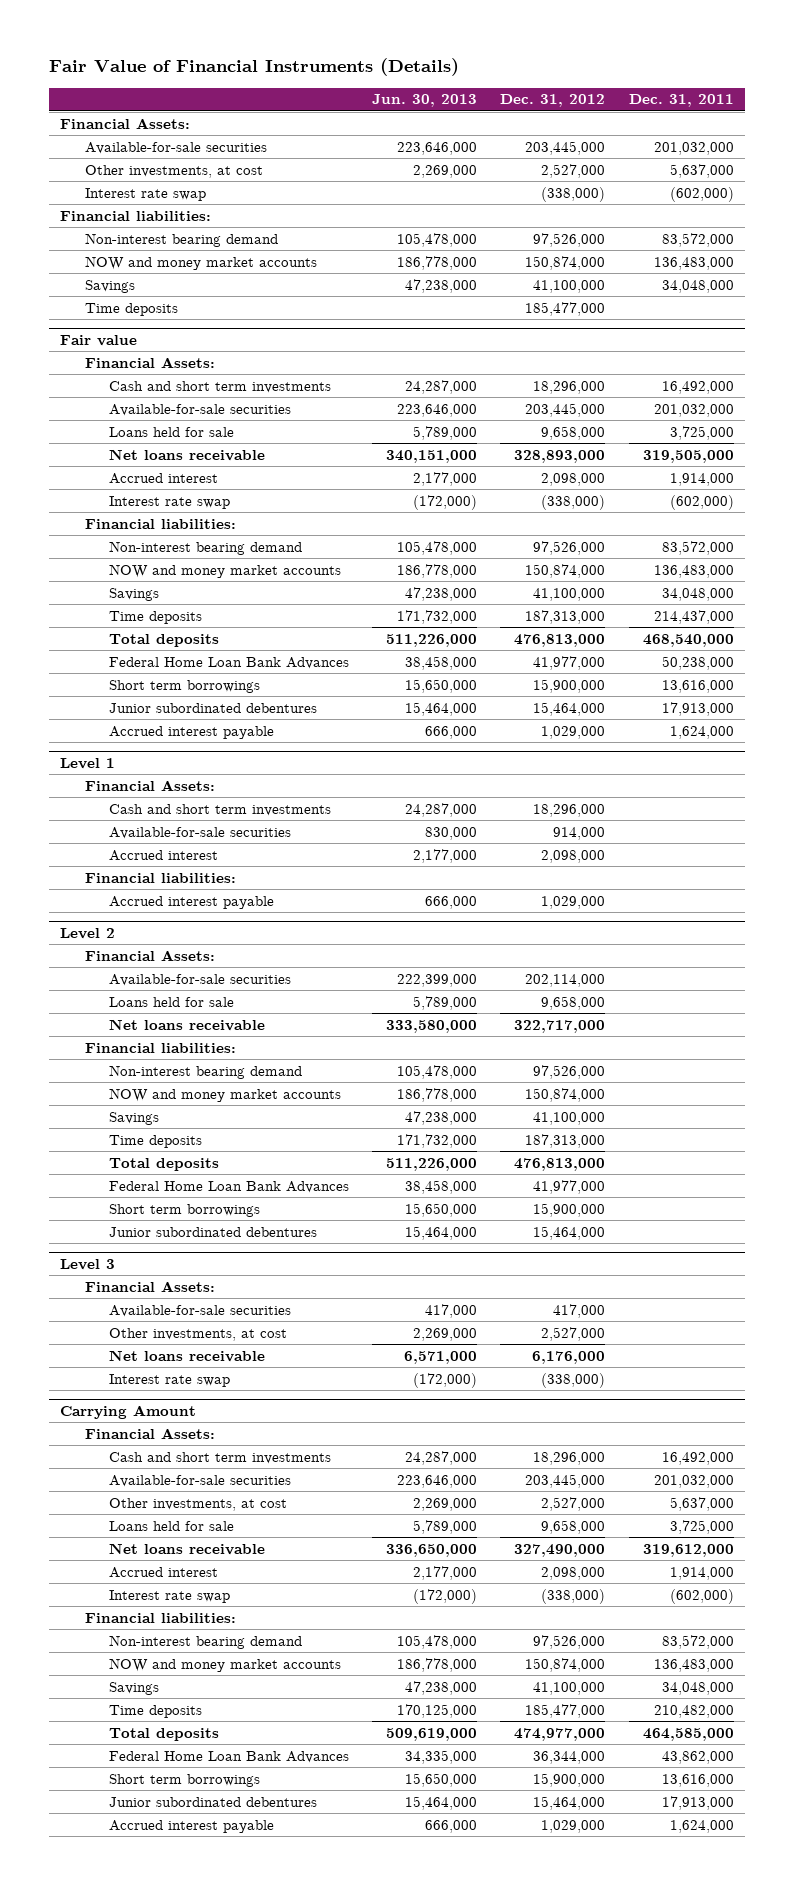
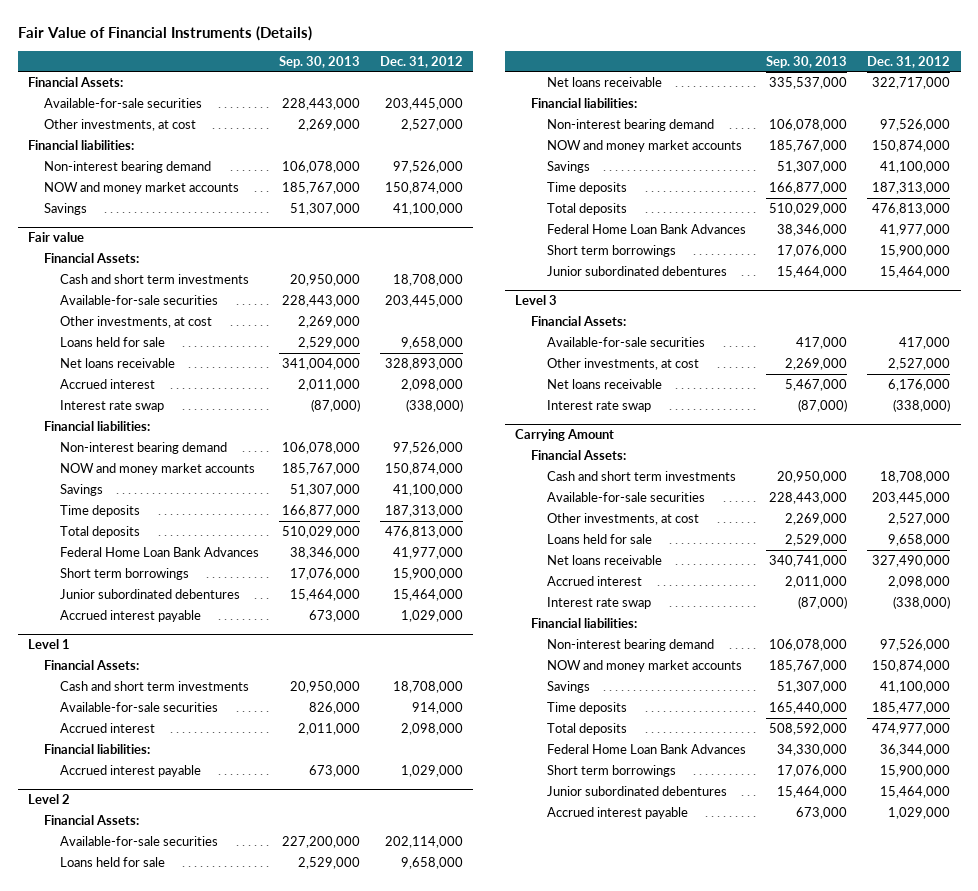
- | Jun. 30, 2013 | Dec. 31, 2012 | Dec. 31, 2011
+ | Sep. 30, 2013 | Dec. 31, 2012
- Interest rate swap | | (338,000) | (602,000)
- Time deposits | | 185,477,000 |
@ Fair value
- Cash and short term investments | 24,287,000 | 18,296,000 | 16,492,000
+ Cash and short term investments | 20,950,000 | 18,708,000
+ Other investments, at cost | 2,269,000 |
@ Level 1
- Cash and short term investments | 24,287,000 | 18,296,000 |
+ Cash and short term investments | 20,950,000 | 18,708,000
@ Carrying Amount
- Cash and short term investments | 24,287,000 | 18,296,000 | 16,492,000
+ Cash and short term investments | 20,950,000 | 18,708,000

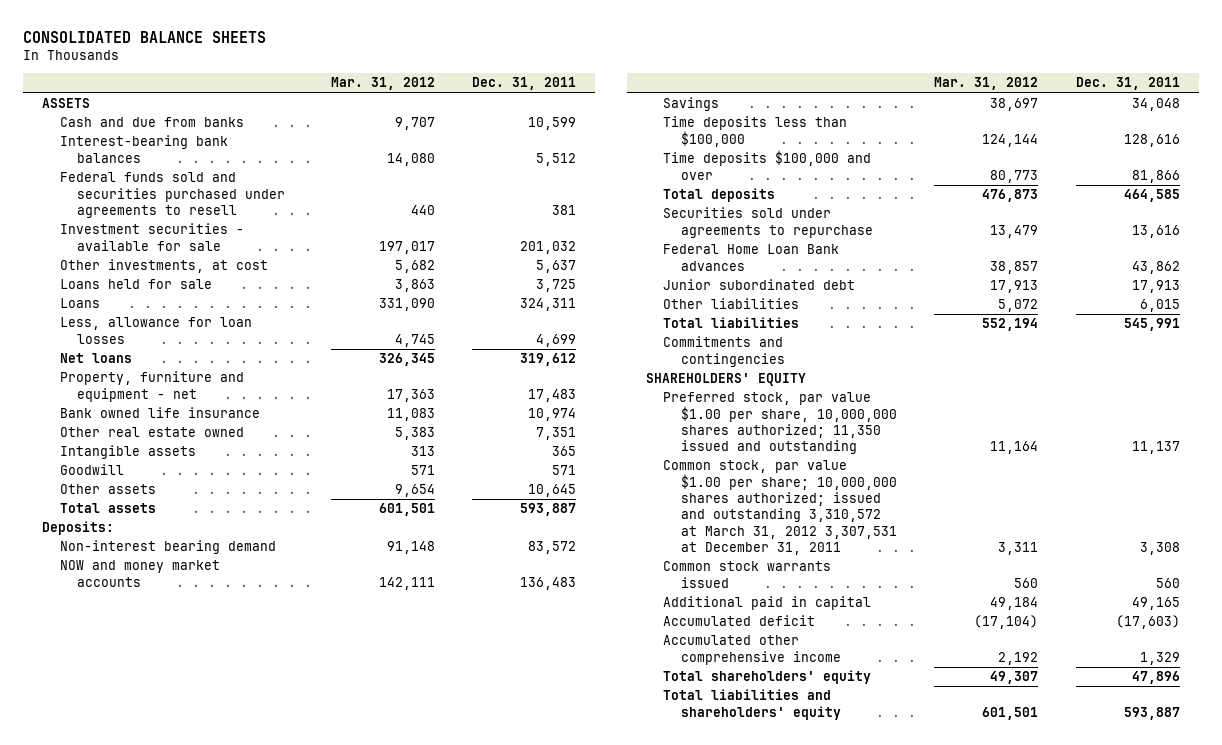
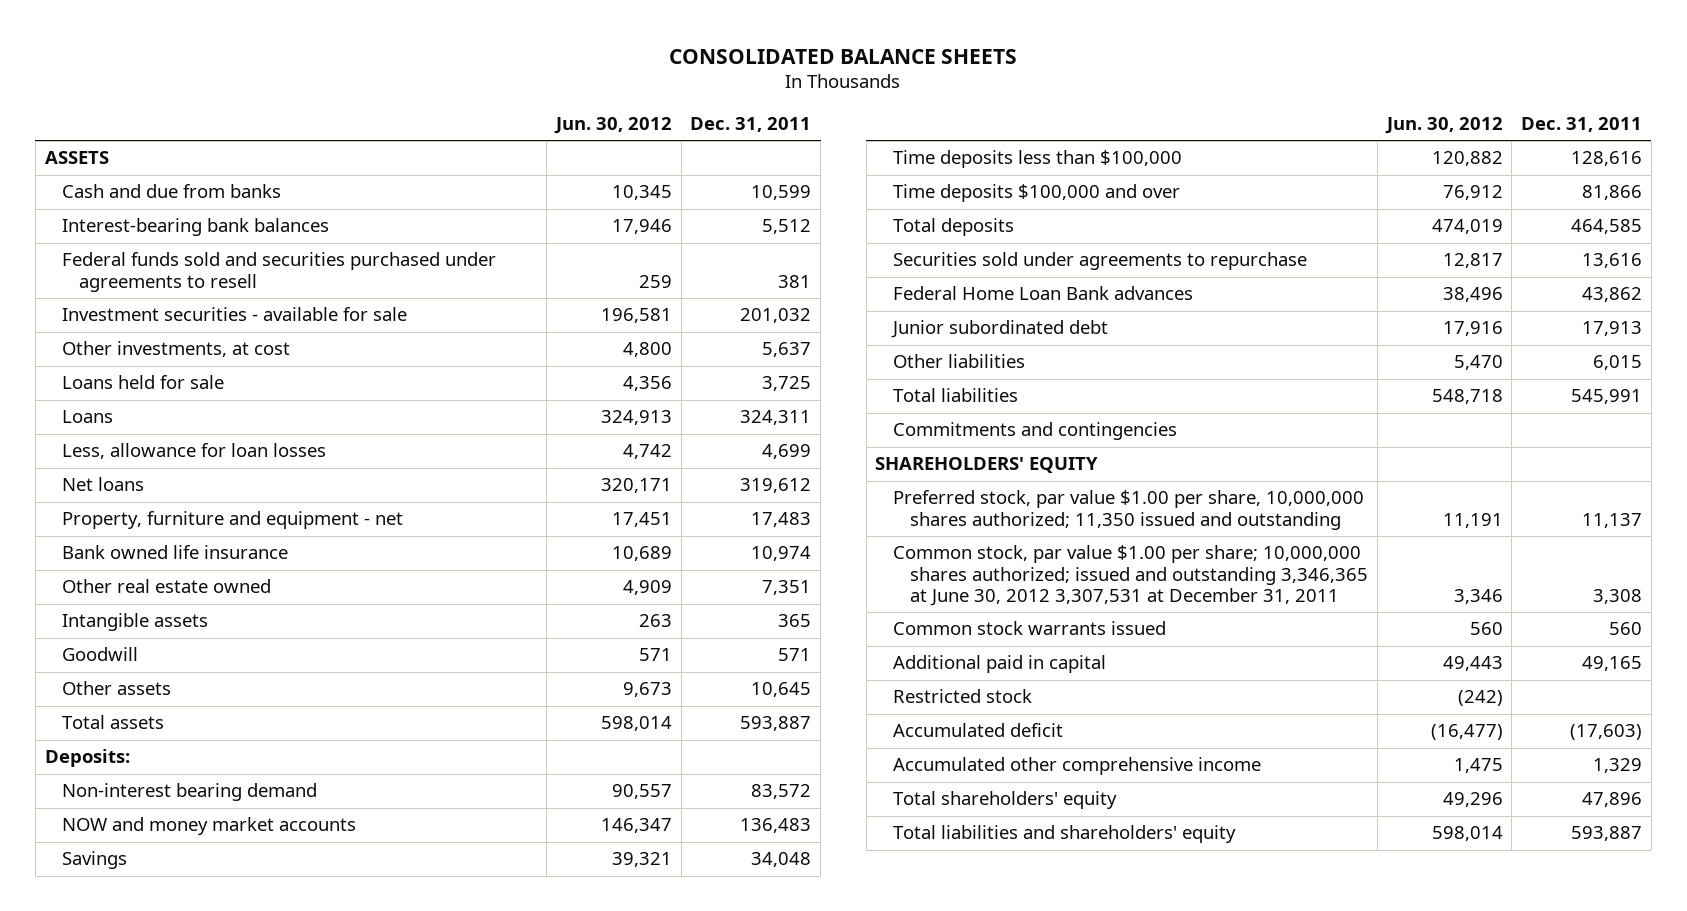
- | Mar. 31, 2012 | Dec. 31, 2011
+ | Jun. 30, 2012 | Dec. 31, 2011
- Common stock, par value $1.00 per share; 10,000,000 shares authorized; issued and outstanding 3,310,572 at March 31, 2012 3,307,531 at December 31, 2011 | 3,311 | 3,308
+ Common stock, par value $1.00 per share; 10,000,000 shares authorized; issued and outstanding 3,346,365 at June 30, 2012 3,307,531 at December 31, 2011 | 3,346 | 3,308
+ Restricted stock | (242) |

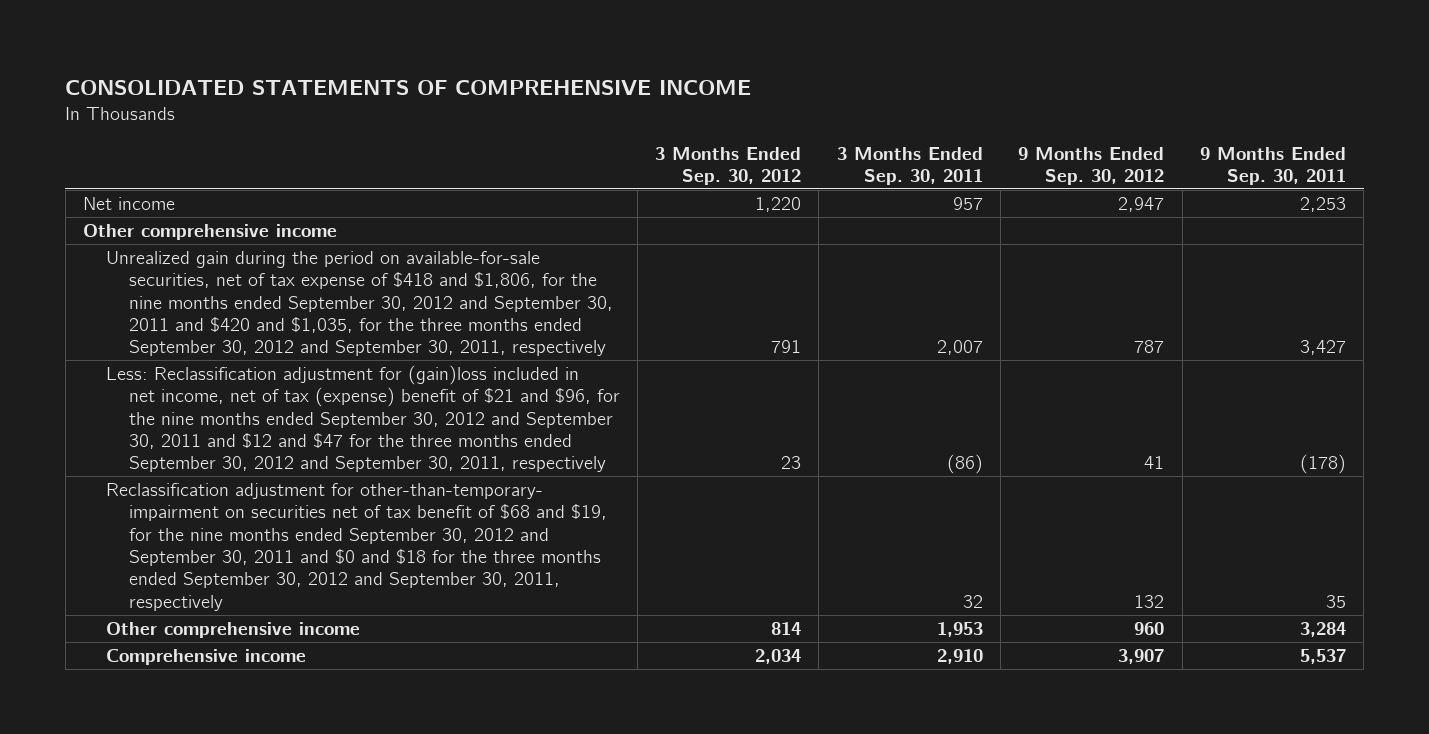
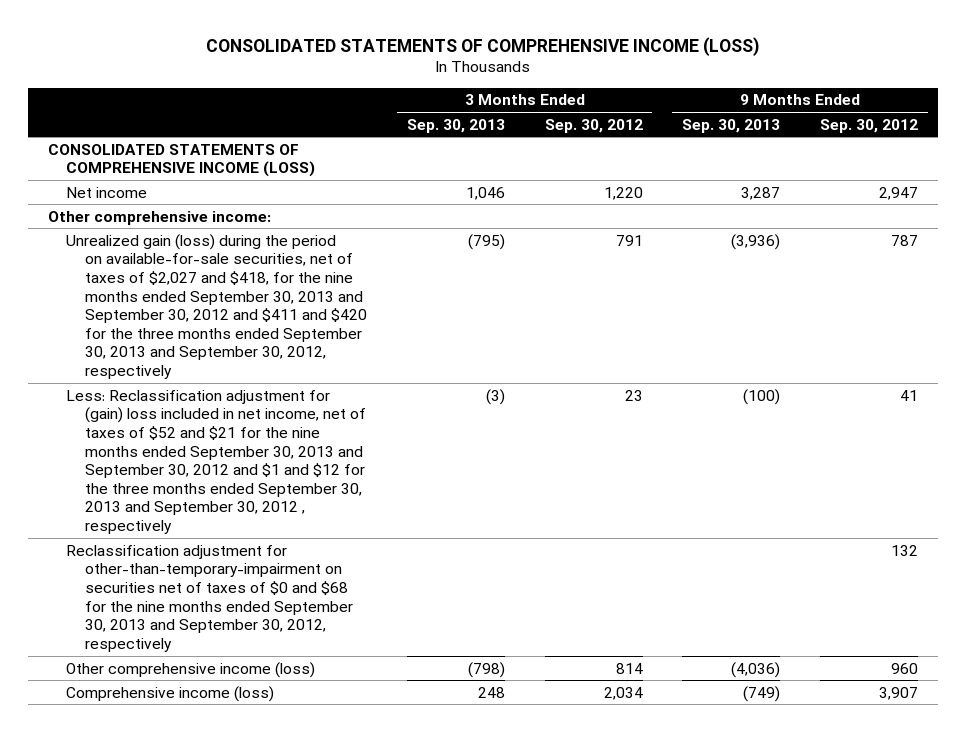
- CONSOLIDATED STATEMENTS OF COMPREHENSIVE INCOME
+ CONSOLIDATED STATEMENTS OF COMPREHENSIVE INCOME (LOSS)
- | 3 Months Ended Sep. 30, 2012 | 3 Months Ended Sep. 30, 2011 | 9 Months Ended Sep. 30, 2012 | 9 Months Ended Sep. 30, 2011
+ | 3 Months Ended Sep. 30, 2013 | 3 Months Ended Sep. 30, 2012 | 9 Months Ended Sep. 30, 2013 | 9 Months Ended Sep. 30, 2012
+ CONSOLIDATED STATEMENTS OF COMPREHENSIVE INCOME (LOSS)
- Other comprehensive income
- Unrealized gain during the period on available-for-sale securities, net of tax expense of $418 and $1,806, for the nine months ended September 30, 2012 and September 30, 2011 and $420 and $1,035, for the three months ended September 30, 2012 and September 30, 2011, respectively | 791 | 2,007 | 787 | 3,427
- Less: Reclassification adjustment for (gain)loss included in net income, net of tax (expense) benefit of $21 and $96, for the nine months ended September 30, 2012 and September 30, 2011 and $12 and $47 for the three months ended September 30, 2012 and September 30, 2011, respectively | 23 | (86) | 41 | (178)
- Reclassification adjustment for other-than-temporary- impairment on securities net of tax benefit of $68 and $19, for the nine months ended September 30, 2012 and September 30, 2011 and $0 and $18 for the three months ended September 30, 2012 and September 30, 2011, respectively | | 32 | 132 | 35
- Other comprehensive income | 814 | 1,953 | 960 | 3,284
- Comprehensive income | 2,034 | 2,910 | 3,907 | 5,537
+ Other comprehensive income:
+ Unrealized gain (loss) during the period on available-for-sale securities, net of taxes of $2,027 and $418, for the nine months ended September 30, 2013 and September 30, 2012 and $411 and $420 for the three months ended September 30, 2013 and September 30, 2012, respectively | (795) | 791 | (3,936) | 787
+ Less: Reclassification adjustment for (gain) loss included in net income, net of taxes of $52 and $21 for the nine months ended September 30, 2013 and September 30, 2012 and $1 and $12 for the three months ended September 30, 2013 and September 30, 2012 , respectively | (3) | 23 | (100) | 41
+ Reclassification adjustment for other-than-temporary-impairment on securities net of taxes of $0 and $68 for the nine months ended September 30, 2013 and September 30, 2012, respectively | | | | 132
+ Other comprehensive income (loss) | (798) | 814 | (4,036) | 960
+ Comprehensive income (loss) | 248 | 2,034 | (749) | 3,907

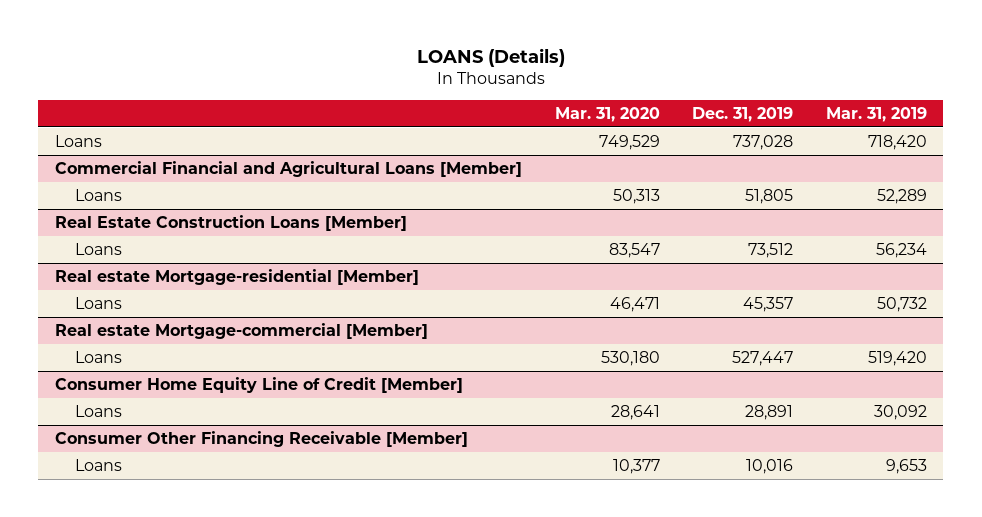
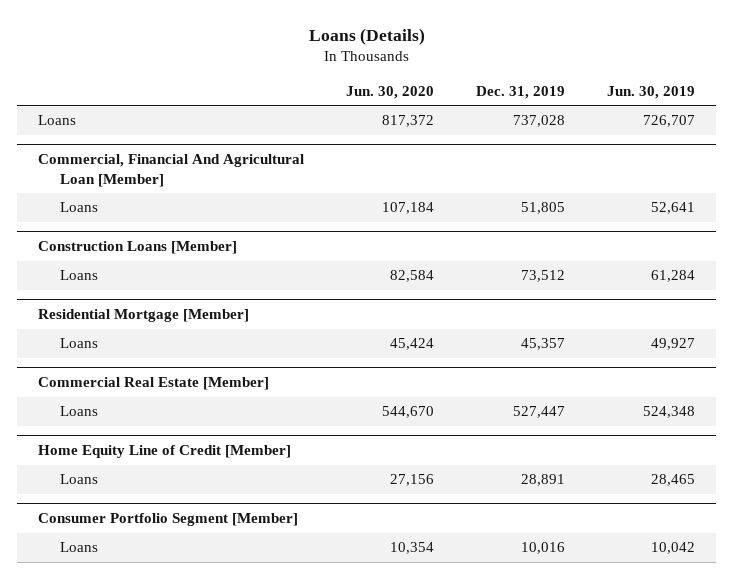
- LOANS (Details)
+ Loans (Details)
- | Mar. 31, 2020 | Dec. 31, 2019 | Mar. 31, 2019
+ | Jun. 30, 2020 | Dec. 31, 2019 | Jun. 30, 2019
- Commercial Financial and Agricultural Loans [Member]
+ Commercial, Financial And Agricultural Loan [Member]
- Real Estate Construction Loans [Member]
+ Construction Loans [Member]
- Real estate Mortgage-residential [Member]
+ Residential Mortgage [Member]
- Real estate Mortgage-commercial [Member]
+ Commercial Real Estate [Member]
- Consumer Home Equity Line of Credit [Member]
+ Home Equity Line of Credit [Member]
- Consumer Other Financing Receivable [Member]
+ Consumer Portfolio Segment [Member]

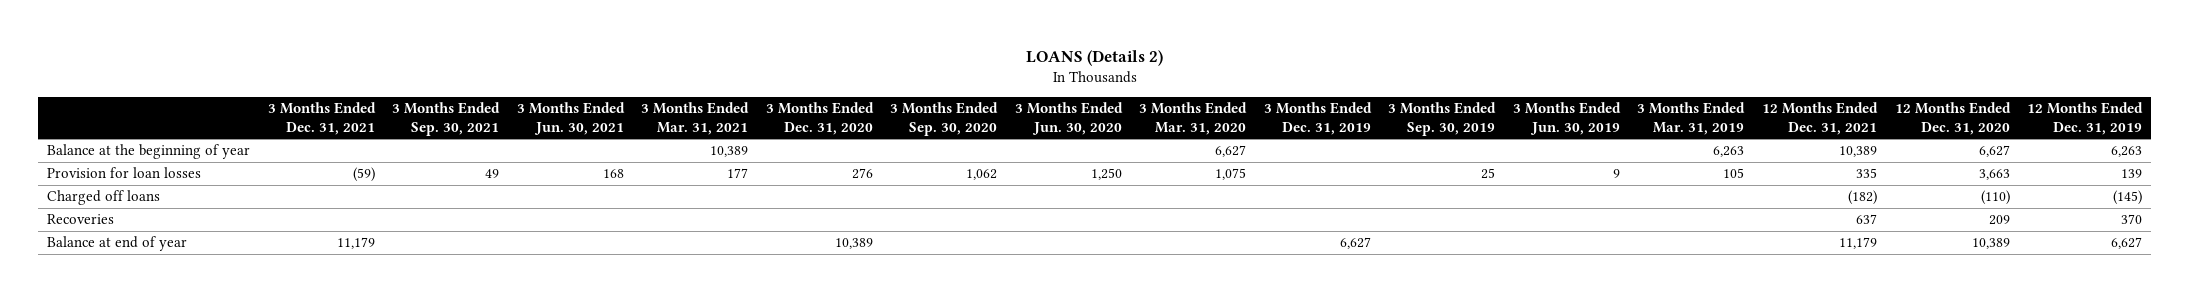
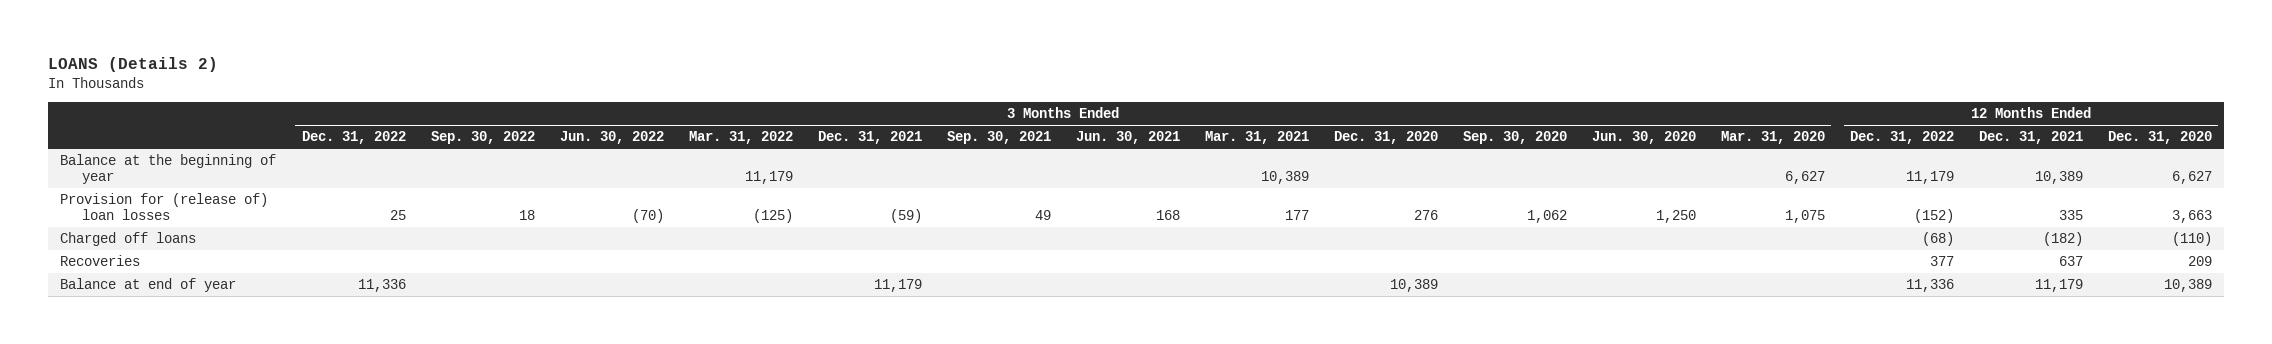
- | 3 Months Ended Dec. 31, 2021 | 3 Months Ended Sep. 30, 2021 | 3 Months Ended Jun. 30, 2021 | 3 Months Ended Mar. 31, 2021 | 3 Months Ended Dec. 31, 2020 | 3 Months Ended Sep. 30, 2020 | 3 Months Ended Jun. 30, 2020 | 3 Months Ended Mar. 31, 2020 | 3 Months Ended Dec. 31, 2019 | 3 Months Ended Sep. 30, 2019 | 3 Months Ended Jun. 30, 2019 | 3 Months Ended Mar. 31, 2019 | 12 Months Ended Dec. 31, 2021 | 12 Months Ended Dec. 31, 2020 | 12 Months Ended Dec. 31, 2019
+ | 3 Months Ended Dec. 31, 2022 | 3 Months Ended Sep. 30, 2022 | 3 Months Ended Jun. 30, 2022 | 3 Months Ended Mar. 31, 2022 | 3 Months Ended Dec. 31, 2021 | 3 Months Ended Sep. 30, 2021 | 3 Months Ended Jun. 30, 2021 | 3 Months Ended Mar. 31, 2021 | 3 Months Ended Dec. 31, 2020 | 3 Months Ended Sep. 30, 2020 | 3 Months Ended Jun. 30, 2020 | 3 Months Ended Mar. 31, 2020 | 12 Months Ended Dec. 31, 2022 | 12 Months Ended Dec. 31, 2021 | 12 Months Ended Dec. 31, 2020
- Provision for loan losses | (59) | 49 | 168 | 177 | 276 | 1,062 | 1,250 | 1,075 | | 25 | 9 | 105 | 335 | 3,663 | 139
+ Provision for (release of) loan losses | 25 | 18 | (70) | (125) | (59) | 49 | 168 | 177 | 276 | 1,062 | 1,250 | 1,075 | (152) | 335 | 3,663

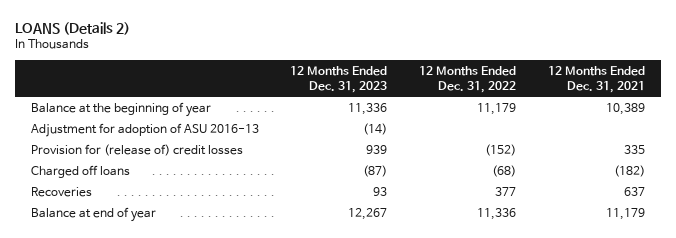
- | 3 Months Ended Dec. 31, 2022 | 3 Months Ended Sep. 30, 2022 | 3 Months Ended Jun. 30, 2022 | 3 Months Ended Mar. 31, 2022 | 3 Months Ended Dec. 31, 2021 | 3 Months Ended Sep. 30, 2021 | 3 Months Ended Jun. 30, 2021 | 3 Months Ended Mar. 31, 2021 | 3 Months Ended Dec. 31, 2020 | 3 Months Ended Sep. 30, 2020 | 3 Months Ended Jun. 30, 2020 | 3 Months Ended Mar. 31, 2020 | 12 Months Ended Dec. 31, 2022 | 12 Months Ended Dec. 31, 2021 | 12 Months Ended Dec. 31, 2020
+ | 12 Months Ended Dec. 31, 2023 | 12 Months Ended Dec. 31, 2022 | 12 Months Ended Dec. 31, 2021
- Provision for (release of) loan losses | 25 | 18 | (70) | (125) | (59) | 49 | 168 | 177 | 276 | 1,062 | 1,250 | 1,075 | (152) | 335 | 3,663
+ Adjustment for adoption of ASU 2016-13 | (14) | |
+ Provision for (release of) credit losses | 939 | (152) | 335

